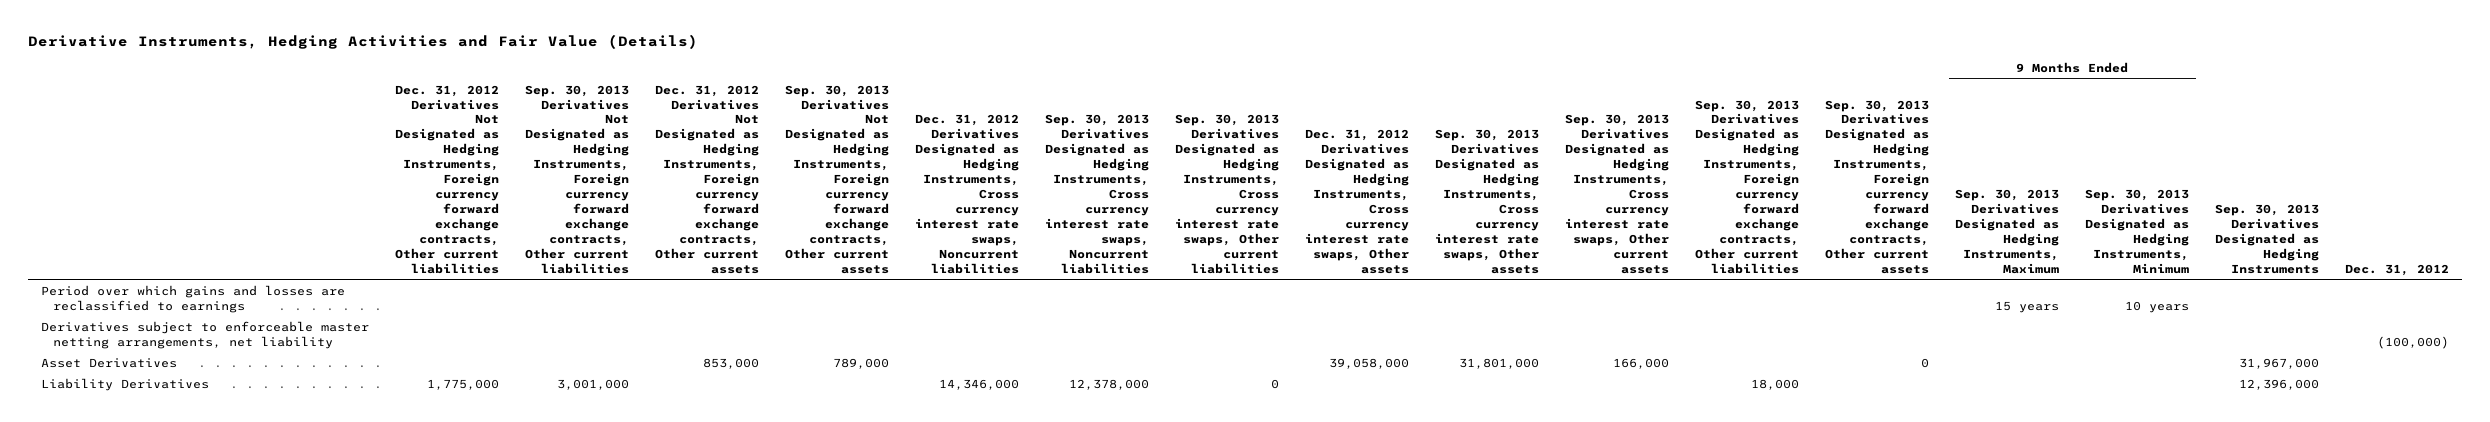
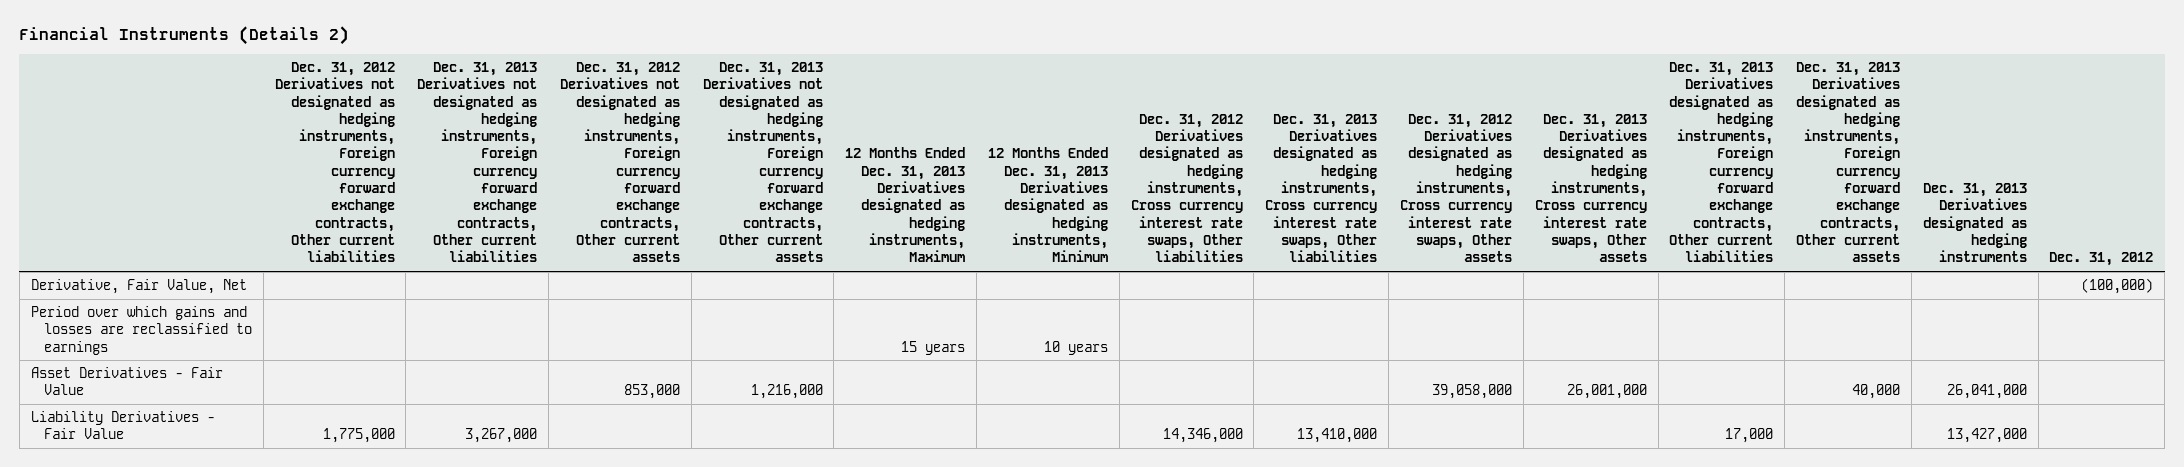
- Derivative Instruments, Hedging Activities and Fair Value (Details)
+ Financial Instruments (Details 2)
- | Dec. 31, 2012 Derivatives Not Designated as Hedging Instruments, Foreign currency forward exchange contracts, Other current liabilities | Sep. 30, 2013 Derivatives Not Designated as Hedging Instruments, Foreign currency forward exchange contracts, Other current liabilities | Dec. 31, 2012 Derivatives Not Designated as Hedging Instruments, Foreign currency forward exchange contracts, Other current assets | Sep. 30, 2013 Derivatives Not Designated as Hedging Instruments, Foreign currency forward exchange contracts, Other current assets | Dec. 31, 2012 Derivatives Designated as Hedging Instruments, Cross currency interest rate swaps, Noncurrent liabilities | Sep. 30, 2013 Derivatives Designated as Hedging Instruments, Cross currency interest rate swaps, Noncurrent liabilities | Sep. 30, 2013 Derivatives Designated as Hedging Instruments, Cross currency interest rate swaps, Other current liabilities | Dec. 31, 2012 Derivatives Designated as Hedging Instruments, Cross currency interest rate swaps, Other assets | Sep. 30, 2013 Derivatives Designated as Hedging Instruments, Cross currency interest rate swaps, Other assets | Sep. 30, 2013 Derivatives Designated as Hedging Instruments, Cross currency interest rate swaps, Other current assets | Sep. 30, 2013 Derivatives Designated as Hedging Instruments, Foreign currency forward exchange contracts, Other current liabilities | Sep. 30, 2013 Derivatives Designated as Hedging Instruments, Foreign currency forward exchange contracts, Other current assets | 9 Months Ended Sep. 30, 2013 Derivatives Designated as Hedging Instruments, Maximum | 9 Months Ended Sep. 30, 2013 Derivatives Designated as Hedging Instruments, Minimum | Sep. 30, 2013 Derivatives Designated as Hedging Instruments | Dec. 31, 2012
+ | Dec. 31, 2012 Derivatives not designated as hedging instruments, Foreign currency forward exchange contracts, Other current liabilities | Dec. 31, 2013 Derivatives not designated as hedging instruments, Foreign currency forward exchange contracts, Other current liabilities | Dec. 31, 2012 Derivatives not designated as hedging instruments, Foreign currency forward exchange contracts, Other current assets | Dec. 31, 2013 Derivatives not designated as hedging instruments, Foreign currency forward exchange contracts, Other current assets | 12 Months Ended Dec. 31, 2013 Derivatives designated as hedging instruments, Maximum | 12 Months Ended Dec. 31, 2013 Derivatives designated as hedging instruments, Minimum | Dec. 31, 2012 Derivatives designated as hedging instruments, Cross currency interest rate swaps, Other liabilities | Dec. 31, 2013 Derivatives designated as hedging instruments, Cross currency interest rate swaps, Other liabilities | Dec. 31, 2012 Derivatives designated as hedging instruments, Cross currency interest rate swaps, Other assets | Dec. 31, 2013 Derivatives designated as hedging instruments, Cross currency interest rate swaps, Other assets | Dec. 31, 2013 Derivatives designated as hedging instruments, Foreign currency forward exchange contracts, Other current liabilities | Dec. 31, 2013 Derivatives designated as hedging instruments, Foreign currency forward exchange contracts, Other current assets | Dec. 31, 2013 Derivatives designated as hedging instruments | Dec. 31, 2012
+ Derivative, Fair Value, Net | | | | | | | | | | | | | | (100,000)
- Derivatives subject to enforceable master netting arrangements, net liability | | | | | | | | | | | | | | | | (100,000)
- Asset Derivatives | | | 853,000 | 789,000 | | | | 39,058,000 | 31,801,000 | 166,000 | | 0 | | | 31,967,000 |
- Liability Derivatives | 1,775,000 | 3,001,000 | | | 14,346,000 | 12,378,000 | 0 | | | | 18,000 | | | | 12,396,000 |
+ Asset Derivatives - Fair Value | | | 853,000 | 1,216,000 | | | | | 39,058,000 | 26,001,000 | | 40,000 | 26,041,000 |
+ Liability Derivatives - Fair Value | 1,775,000 | 3,267,000 | | | | | 14,346,000 | 13,410,000 | | | 17,000 | | 13,427,000 |

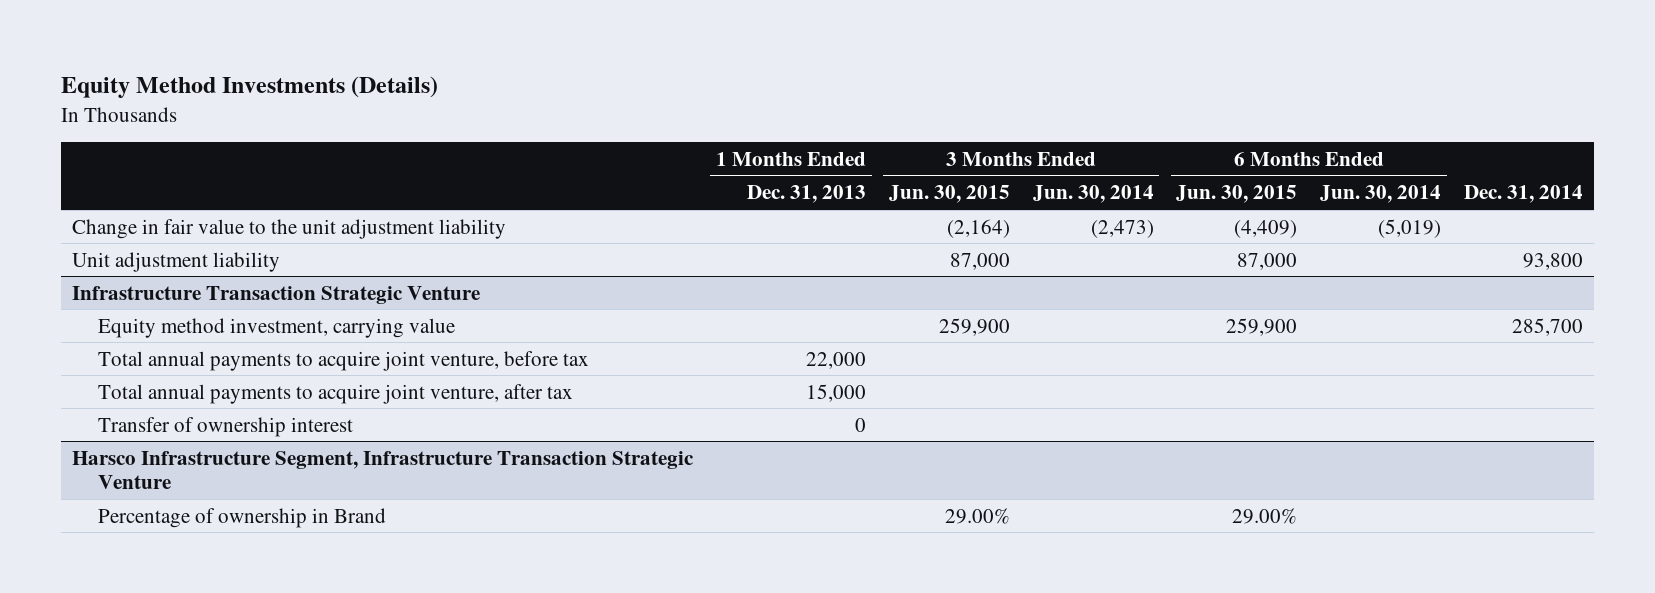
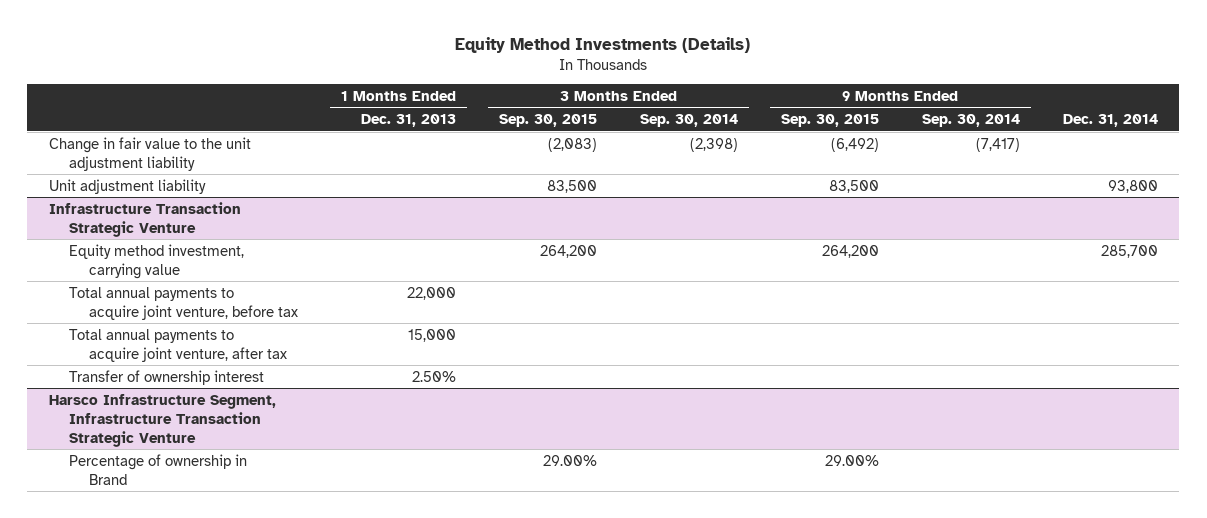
- | 1 Months Ended Dec. 31, 2013 | 3 Months Ended Jun. 30, 2015 | 3 Months Ended Jun. 30, 2014 | 6 Months Ended Jun. 30, 2015 | 6 Months Ended Jun. 30, 2014 | Dec. 31, 2014
+ | 1 Months Ended Dec. 31, 2013 | 3 Months Ended Sep. 30, 2015 | 3 Months Ended Sep. 30, 2014 | 9 Months Ended Sep. 30, 2015 | 9 Months Ended Sep. 30, 2014 | Dec. 31, 2014
@ Infrastructure Transaction Strategic Venture
- Transfer of ownership interest | 0 | | | | |
+ Transfer of ownership interest | 2.50% | | | | |

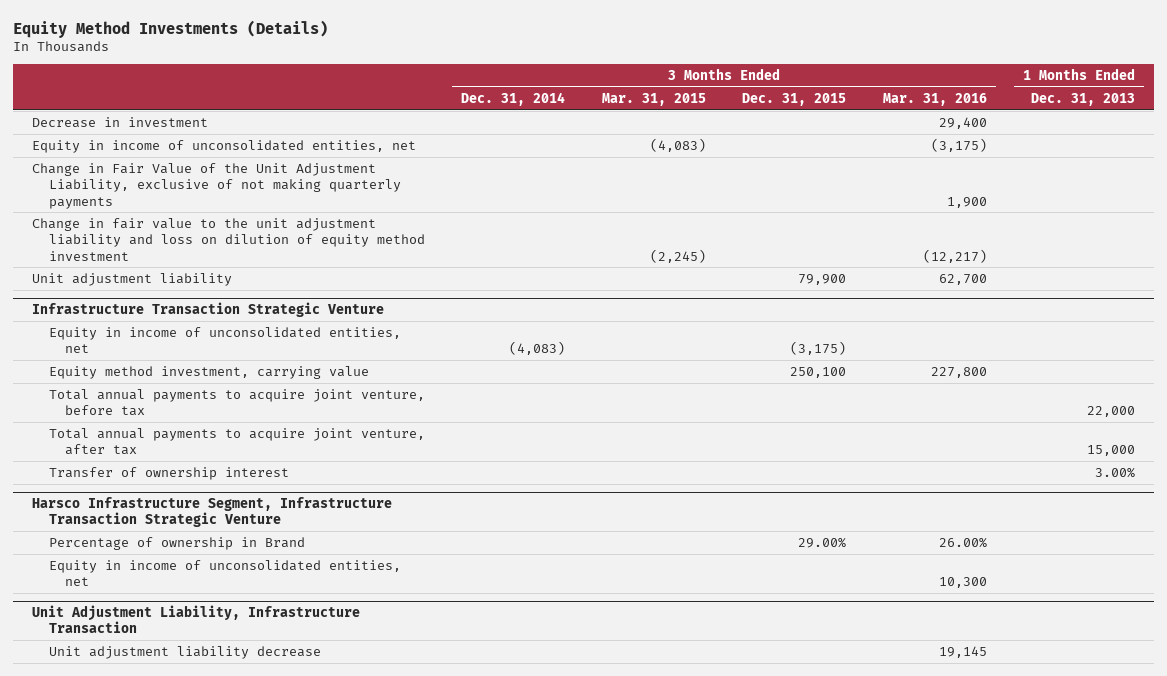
- | 1 Months Ended Dec. 31, 2013 | 3 Months Ended Sep. 30, 2015 | 3 Months Ended Sep. 30, 2014 | 9 Months Ended Sep. 30, 2015 | 9 Months Ended Sep. 30, 2014 | Dec. 31, 2014
+ | 3 Months Ended Dec. 31, 2014 | 3 Months Ended Mar. 31, 2015 | 3 Months Ended Dec. 31, 2015 | 3 Months Ended Mar. 31, 2016 | 1 Months Ended Dec. 31, 2013
- Change in fair value to the unit adjustment liability | | (2,083) | (2,398) | (6,492) | (7,417) |
+ Decrease in investment | | | | 29,400 |
+ Equity in income of unconsolidated entities, net | | (4,083) | | (3,175) |
+ Change in Fair Value of the Unit Adjustment Liability, exclusive of not making quarterly payments | | | | 1,900 |
+ Change in fair value to the unit adjustment liability and loss on dilution of equity method investment | | (2,245) | | (12,217) |
@ Infrastructure Transaction Strategic Venture
+ Equity in income of unconsolidated entities, net | (4,083) | | (3,175) | |
- Transfer of ownership interest | 2.50% | | | | |
+ Transfer of ownership interest | | | | | 3.00%
@ Harsco Infrastructure Segment, Infrastructure Transaction Strategic Venture
+ Equity in income of unconsolidated entities, net | | | | 10,300 |
+ Unit Adjustment Liability, Infrastructure Transaction
+ Unit adjustment liability decrease | | | | 19,145 |

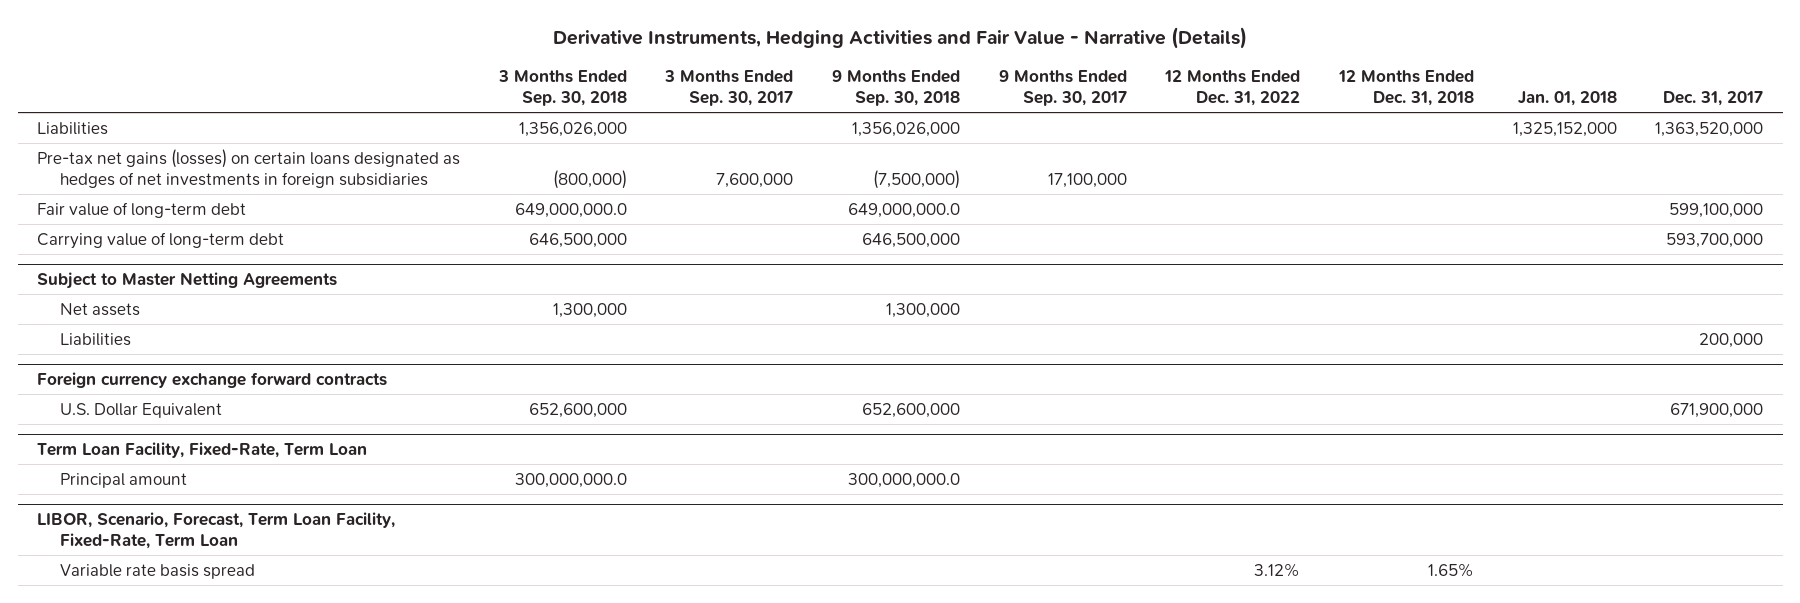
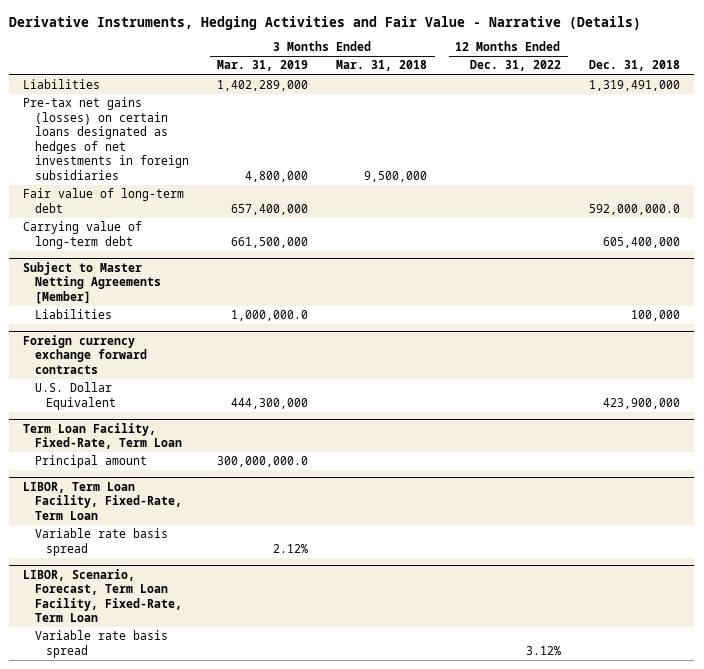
- | 3 Months Ended Sep. 30, 2018 | 3 Months Ended Sep. 30, 2017 | 9 Months Ended Sep. 30, 2018 | 9 Months Ended Sep. 30, 2017 | 12 Months Ended Dec. 31, 2022 | 12 Months Ended Dec. 31, 2018 | Jan. 01, 2018 | Dec. 31, 2017
+ | 3 Months Ended Mar. 31, 2019 | 3 Months Ended Mar. 31, 2018 | 12 Months Ended Dec. 31, 2022 | Dec. 31, 2018
- Subject to Master Netting Agreements
- Net assets | 1,300,000 | | 1,300,000 | | | | |
+ Subject to Master Netting Agreements [Member]
+ LIBOR, Term Loan Facility, Fixed-Rate, Term Loan
+ Variable rate basis spread | 2.12% | | |

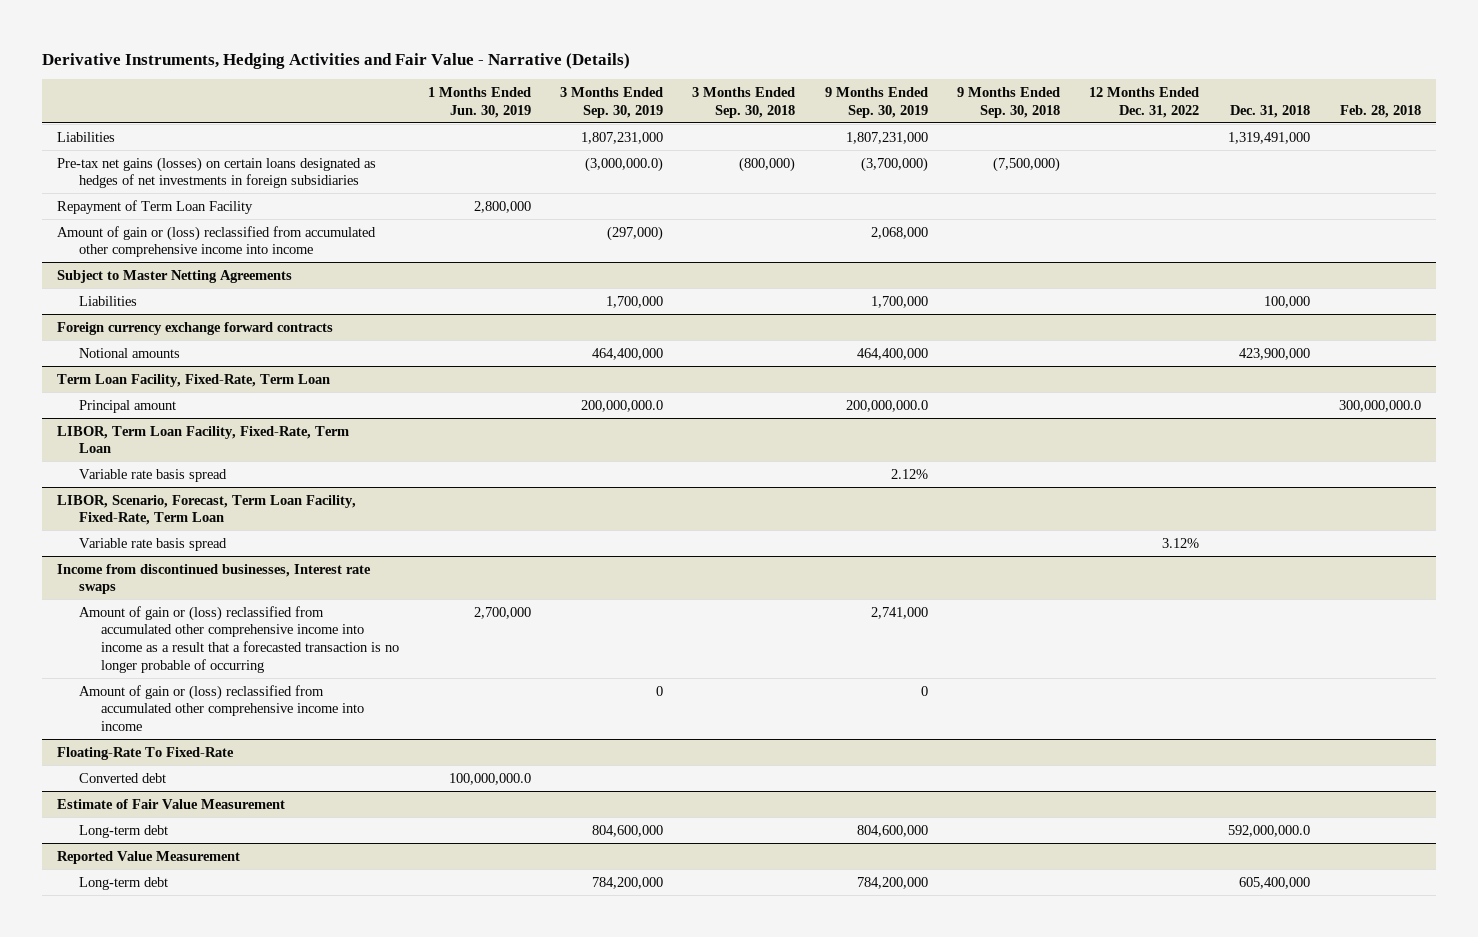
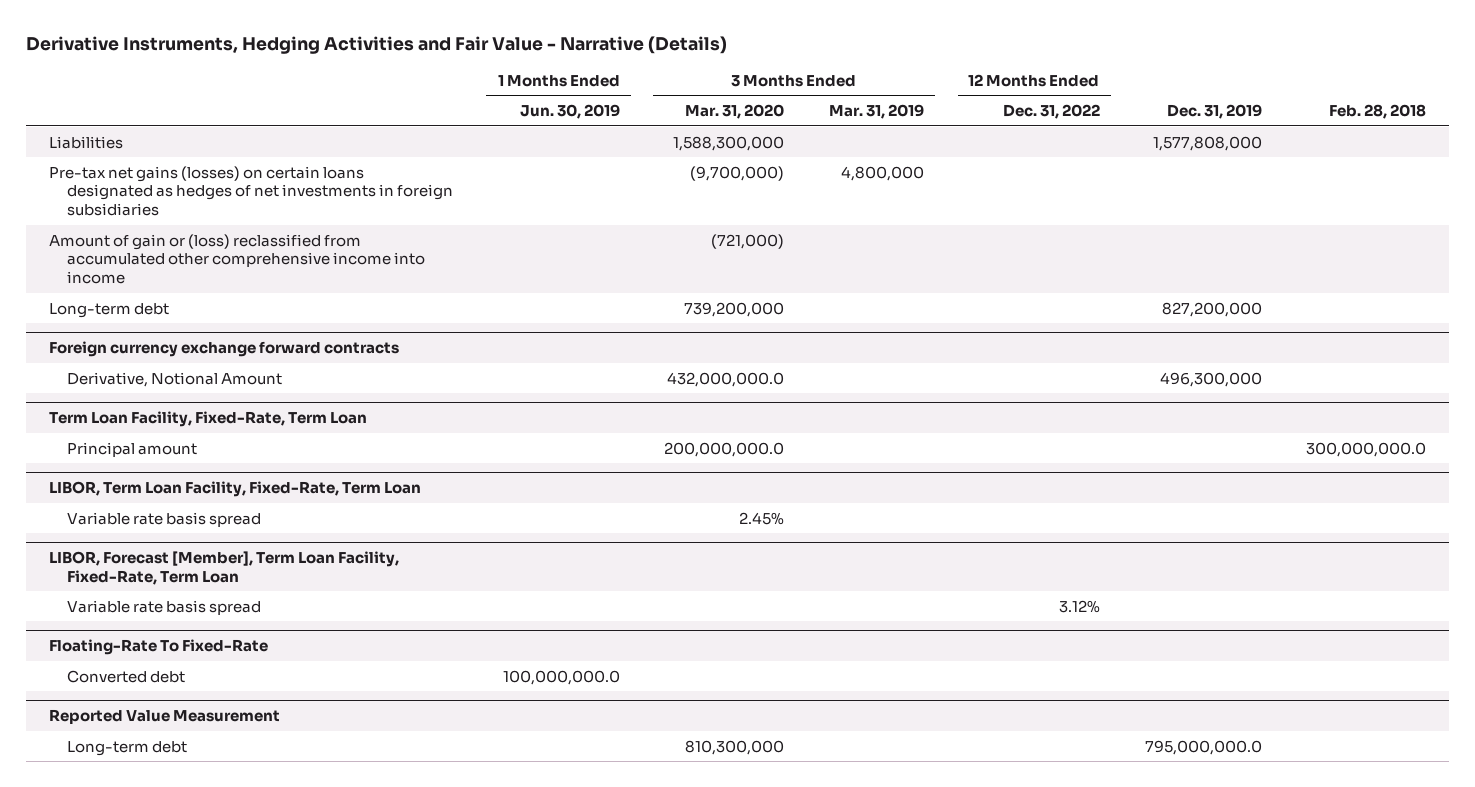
- | 1 Months Ended Jun. 30, 2019 | 3 Months Ended Sep. 30, 2019 | 3 Months Ended Sep. 30, 2018 | 9 Months Ended Sep. 30, 2019 | 9 Months Ended Sep. 30, 2018 | 12 Months Ended Dec. 31, 2022 | Dec. 31, 2018 | Feb. 28, 2018
+ | 1 Months Ended Jun. 30, 2019 | 3 Months Ended Mar. 31, 2020 | 3 Months Ended Mar. 31, 2019 | 12 Months Ended Dec. 31, 2022 | Dec. 31, 2019 | Feb. 28, 2018
- Repayment of Term Loan Facility | 2,800,000 | | | | | | |
- Subject to Master Netting Agreements
- Liabilities | | 1,700,000 | | 1,700,000 | | | 100,000 |
+ Long-term debt | | 739,200,000 | | | 827,200,000 |
@ Foreign currency exchange forward contracts
- Notional amounts | | 464,400,000 | | 464,400,000 | | | 423,900,000 |
+ Derivative, Notional Amount | | 432,000,000.0 | | | 496,300,000 |
- LIBOR, Scenario, Forecast, Term Loan Facility, Fixed-Rate, Term Loan
+ LIBOR, Forecast [Member], Term Loan Facility, Fixed-Rate, Term Loan
- Income from discontinued businesses, Interest rate swaps
- Amount of gain or (loss) reclassified from accumulated other comprehensive income into income as a result that a forecasted transaction is no longer probable of occurring | 2,700,000 | | | 2,741,000 | | | |
- Amount of gain or (loss) reclassified from accumulated other comprehensive income into income | | 0 | | 0 | | | |
- Estimate of Fair Value Measurement
- Long-term debt | | 804,600,000 | | 804,600,000 | | | 592,000,000.0 |

